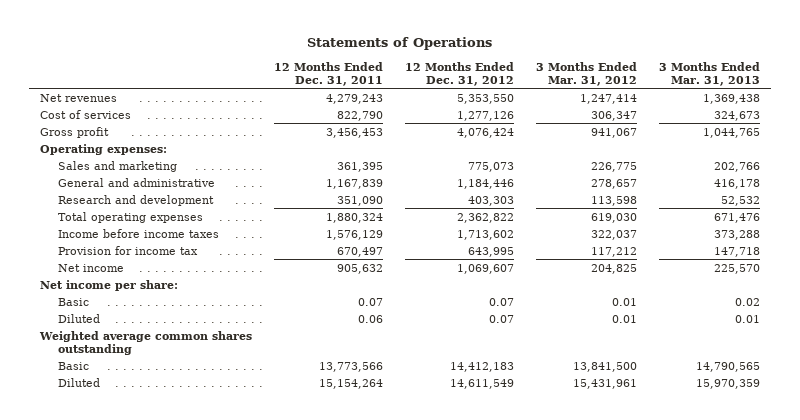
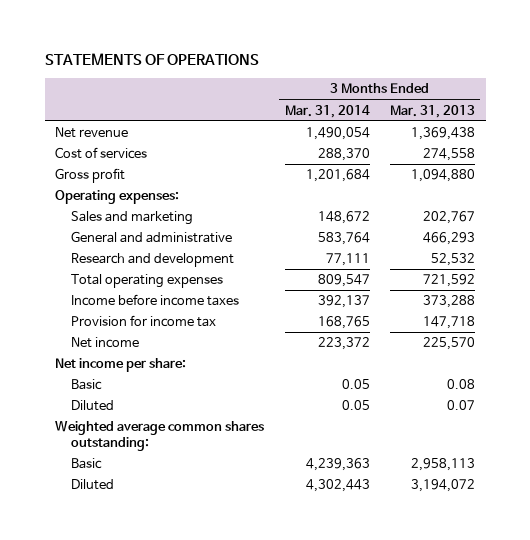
- Statements of Operations
+ STATEMENTS OF OPERATIONS
- | 12 Months Ended Dec. 31, 2011 | 12 Months Ended Dec. 31, 2012 | 3 Months Ended Mar. 31, 2012 | 3 Months Ended Mar. 31, 2013
+ | 3 Months Ended Mar. 31, 2014 | 3 Months Ended Mar. 31, 2013
- Net revenues | 4,279,243 | 5,353,550 | 1,247,414 | 1,369,438
- Cost of services | 822,790 | 1,277,126 | 306,347 | 324,673
- Gross profit | 3,456,453 | 4,076,424 | 941,067 | 1,044,765
+ Net revenue | 1,490,054 | 1,369,438
+ Cost of services | 288,370 | 274,558
+ Gross profit | 1,201,684 | 1,094,880
- Sales and marketing | 361,395 | 775,073 | 226,775 | 202,766
- General and administrative | 1,167,839 | 1,184,446 | 278,657 | 416,178
+ Sales and marketing | 148,672 | 202,767
+ General and administrative | 583,764 | 466,293
- Total operating expenses | 1,880,324 | 2,362,822 | 619,030 | 671,476
+ Total operating expenses | 809,547 | 721,592
- Basic | 0.07 | 0.07 | 0.01 | 0.02
- Diluted | 0.06 | 0.07 | 0.01 | 0.01
- Weighted average common shares outstanding
- Basic | 13,773,566 | 14,412,183 | 13,841,500 | 14,790,565
- Diluted | 15,154,264 | 14,611,549 | 15,431,961 | 15,970,359
+ Basic | 0.05 | 0.08
+ Diluted | 0.05 | 0.07
+ Weighted average common shares outstanding:
+ Basic | 4,239,363 | 2,958,113
+ Diluted | 4,302,443 | 3,194,072

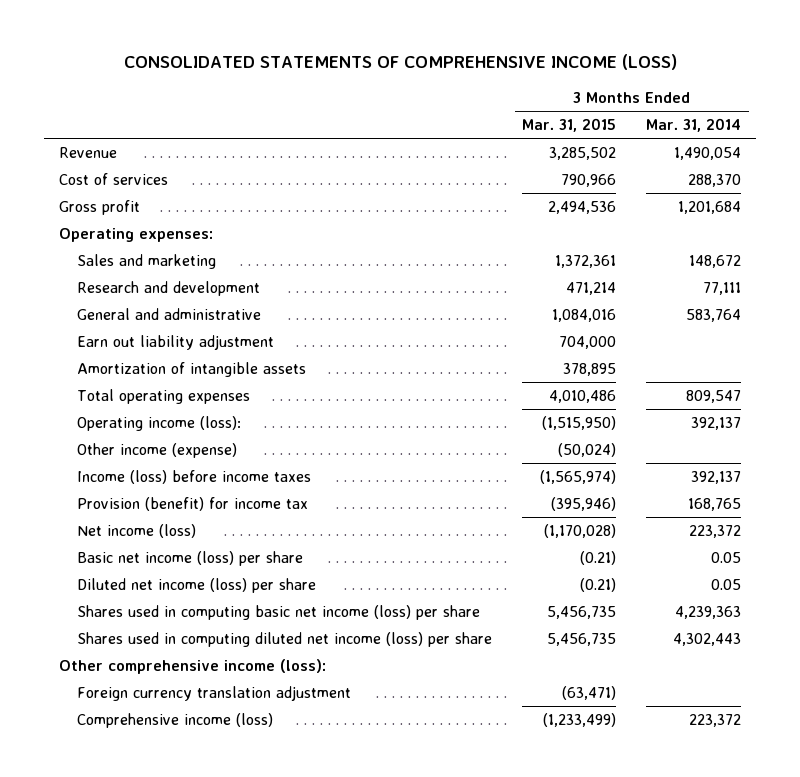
- STATEMENTS OF OPERATIONS
+ CONSOLIDATED STATEMENTS OF COMPREHENSIVE INCOME (LOSS)
- | 3 Months Ended Mar. 31, 2014 | 3 Months Ended Mar. 31, 2013
+ | 3 Months Ended Mar. 31, 2015 | 3 Months Ended Mar. 31, 2014
- Net revenue | 1,490,054 | 1,369,438
+ Revenue | 3,285,502 | 1,490,054
moved down: General and administrative | 1,084,016 | 583,764
+ Earn out liability adjustment | 704,000 |
+ Amortization of intangible assets | 378,895 |
- Income before income taxes | 392,137 | 373,288
- Provision for income tax | 168,765 | 147,718
- Net income | 223,372 | 225,570
- Net income per share:
- Basic | 0.05 | 0.08
- Diluted | 0.05 | 0.07
- Weighted average common shares outstanding:
- Basic | 4,239,363 | 2,958,113
- Diluted | 4,302,443 | 3,194,072
+ Operating income (loss): | (1,515,950) | 392,137
+ Other income (expense) | (50,024) |
+ Income (loss) before income taxes | (1,565,974) | 392,137
+ Provision (benefit) for income tax | (395,946) | 168,765
+ Net income (loss) | (1,170,028) | 223,372
+ Basic net income (loss) per share | (0.21) | 0.05
+ Diluted net income (loss) per share | (0.21) | 0.05
+ Shares used in computing basic net income (loss) per share | 5,456,735 | 4,239,363
+ Shares used in computing diluted net income (loss) per share | 5,456,735 | 4,302,443
+ Other comprehensive income (loss):
+ Foreign currency translation adjustment | (63,471) |
+ Comprehensive income (loss) | (1,233,499) | 223,372

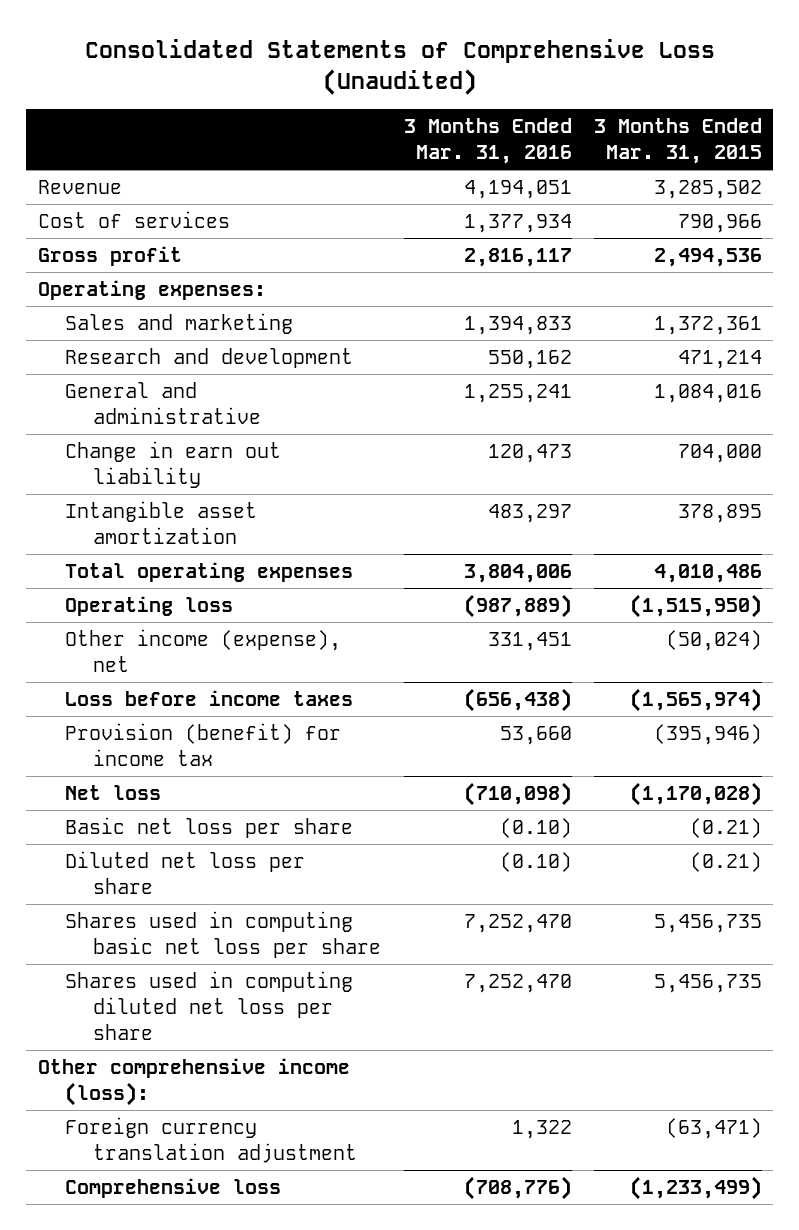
- CONSOLIDATED STATEMENTS OF COMPREHENSIVE INCOME (LOSS)
+ Consolidated Statements of Comprehensive Loss (Unaudited)
- | 3 Months Ended Mar. 31, 2015 | 3 Months Ended Mar. 31, 2014
+ | 3 Months Ended Mar. 31, 2016 | 3 Months Ended Mar. 31, 2015
- Earn out liability adjustment | 704,000 |
- Amortization of intangible assets | 378,895 |
+ Change in earn out liability | 120,473 | 704,000
+ Intangible asset amortization | 483,297 | 378,895
- Operating income (loss): | (1,515,950) | 392,137
- Other income (expense) | (50,024) |
- Income (loss) before income taxes | (1,565,974) | 392,137
+ Operating loss | (987,889) | (1,515,950)
+ Other income (expense), net | 331,451 | (50,024)
+ Loss before income taxes | (656,438) | (1,565,974)
- Net income (loss) | (1,170,028) | 223,372
- Basic net income (loss) per share | (0.21) | 0.05
- Diluted net income (loss) per share | (0.21) | 0.05
- Shares used in computing basic net income (loss) per share | 5,456,735 | 4,239,363
- Shares used in computing diluted net income (loss) per share | 5,456,735 | 4,302,443
+ Net loss | (710,098) | (1,170,028)
+ Basic net loss per share | (0.10) | (0.21)
+ Diluted net loss per share | (0.10) | (0.21)
+ Shares used in computing basic net loss per share | 7,252,470 | 5,456,735
+ Shares used in computing diluted net loss per share | 7,252,470 | 5,456,735
- Comprehensive income (loss) | (1,233,499) | 223,372
+ Comprehensive loss | (708,776) | (1,233,499)

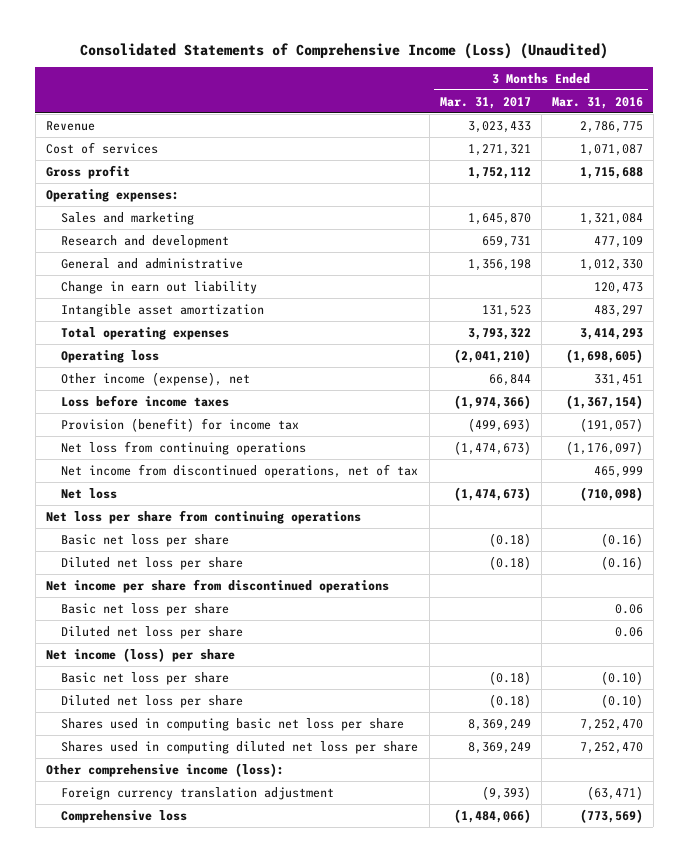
- Consolidated Statements of Comprehensive Loss (Unaudited)
+ Consolidated Statements of Comprehensive Income (Loss) (Unaudited)
- | 3 Months Ended Mar. 31, 2016 | 3 Months Ended Mar. 31, 2015
+ | 3 Months Ended Mar. 31, 2017 | 3 Months Ended Mar. 31, 2016
- Revenue | 4,194,051 | 3,285,502
- Cost of services | 1,377,934 | 790,966
- Gross profit | 2,816,117 | 2,494,536
+ Revenue | 3,023,433 | 2,786,775
+ Cost of services | 1,271,321 | 1,071,087
+ Gross profit | 1,752,112 | 1,715,688
- Sales and marketing | 1,394,833 | 1,372,361
- Research and development | 550,162 | 471,214
- General and administrative | 1,255,241 | 1,084,016
+ Sales and marketing | 1,645,870 | 1,321,084
+ Research and development | 659,731 | 477,109
+ General and administrative | 1,356,198 | 1,012,330
- Total operating expenses | 3,804,006 | 4,010,486
- Operating loss | (987,889) | (1,515,950)
+ Total operating expenses | 3,793,322 | 3,414,293
+ Operating loss | (2,041,210) | (1,698,605)
- Loss before income taxes | (656,438) | (1,565,974)
- Provision (benefit) for income tax | 53,660 | (395,946)
+ Loss before income taxes | (1,974,366) | (1,367,154)
+ Provision (benefit) for income tax | (499,693) | (191,057)
+ Net loss from continuing operations | (1,474,673) | (1,176,097)
+ Net income from discontinued operations, net of tax | | 465,999
+ Net loss per share from continuing operations
+ Basic net loss per share | (0.18) | (0.16)
+ Diluted net loss per share | (0.18) | (0.16)
+ Net income per share from discontinued operations
+ Basic net loss per share | | 0.06
+ Diluted net loss per share | | 0.06
+ Net income (loss) per share
- Foreign currency translation adjustment | 1,322 | (63,471)
- Comprehensive loss | (708,776) | (1,233,499)
+ Foreign currency translation adjustment | (9,393) | (63,471)
+ Comprehensive loss | (1,484,066) | (773,569)

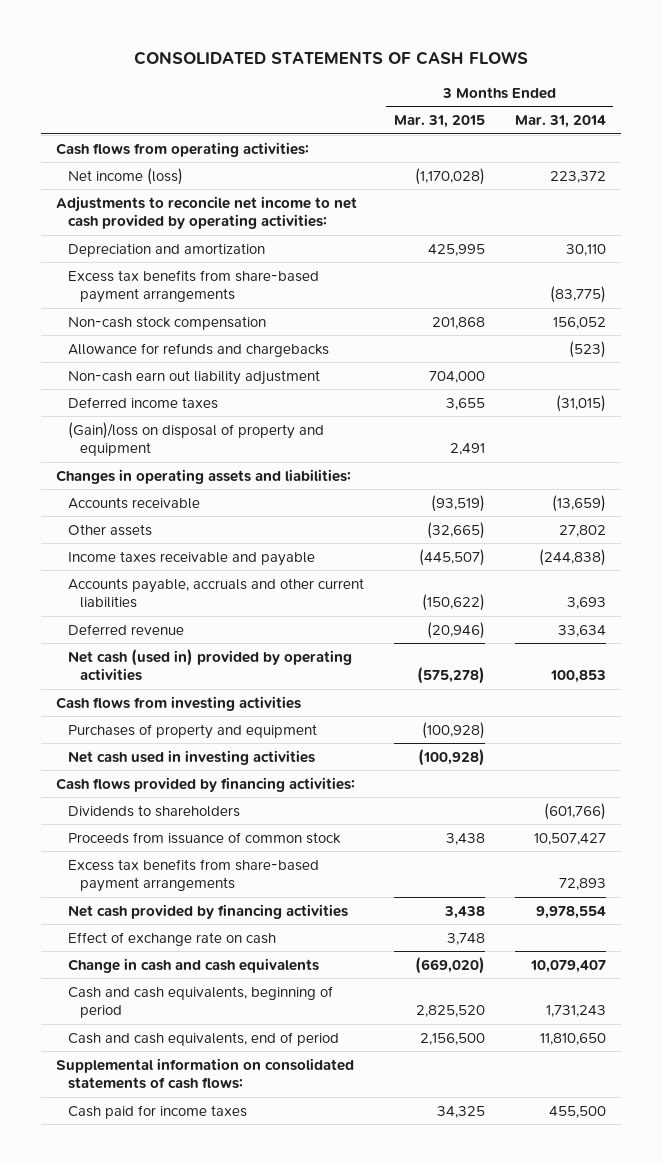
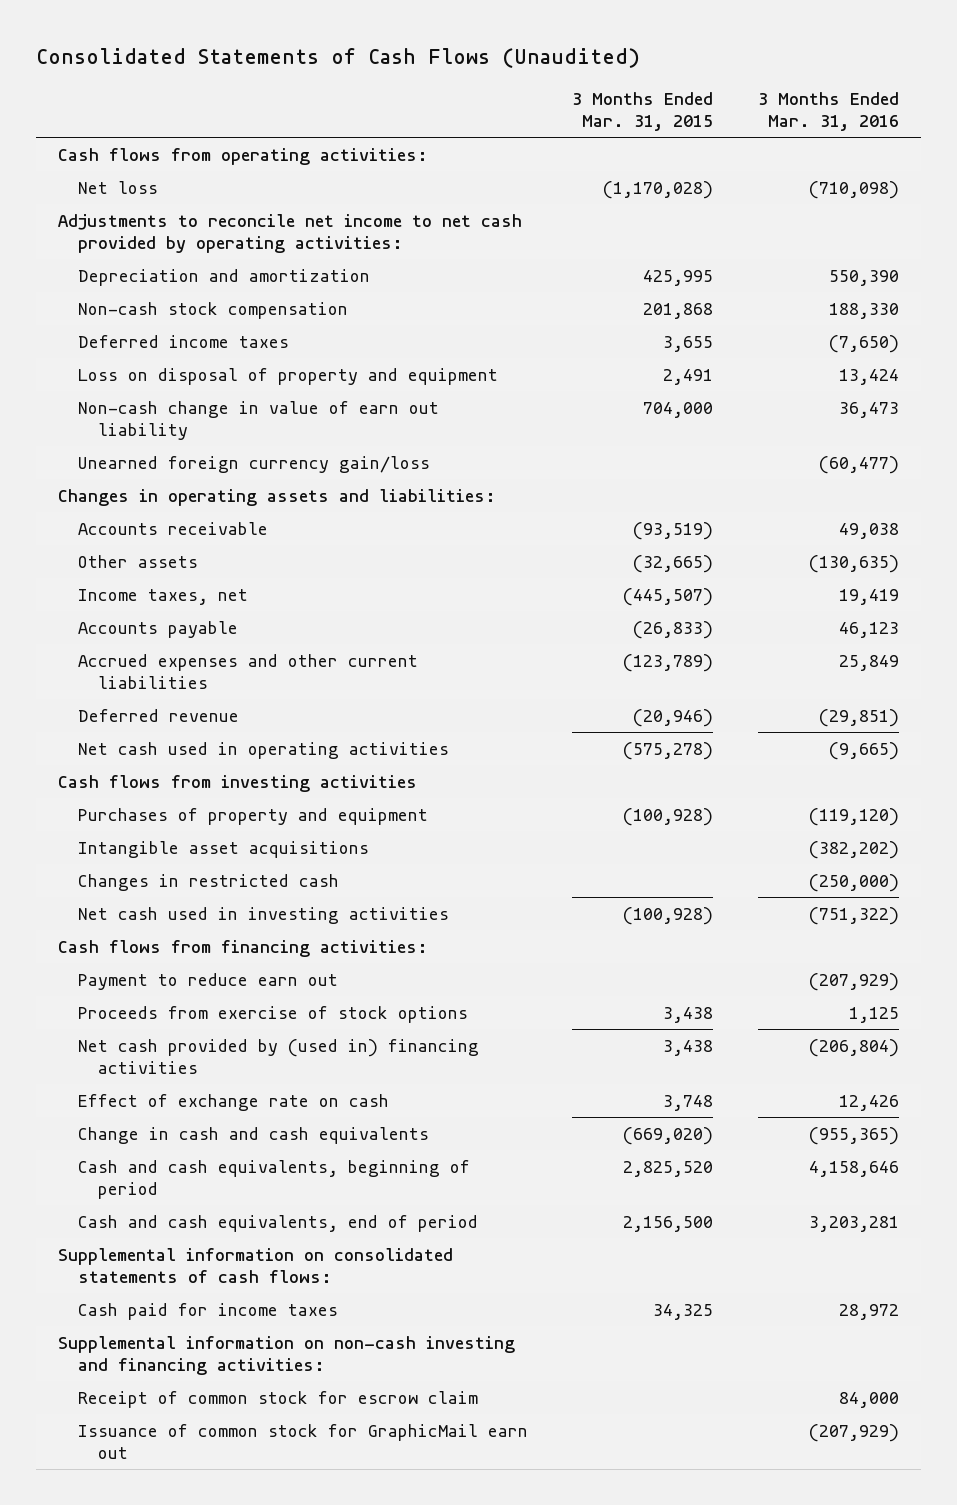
- CONSOLIDATED STATEMENTS OF CASH FLOWS
+ Consolidated Statements of Cash Flows (Unaudited)
- | 3 Months Ended Mar. 31, 2015 | 3 Months Ended Mar. 31, 2014
+ | 3 Months Ended Mar. 31, 2015 | 3 Months Ended Mar. 31, 2016
- Net income (loss) | (1,170,028) | 223,372
+ Net loss | (1,170,028) | (710,098)
- Excess tax benefits from share-based payment arrangements | | (83,775)
- Allowance for refunds and chargebacks | | (523)
- Non-cash earn out liability adjustment | 704,000 |
- (Gain)/loss on disposal of property and equipment | 2,491 |
+ Loss on disposal of property and equipment | 2,491 | 13,424
+ Non-cash change in value of earn out liability | 704,000 | 36,473
+ Unearned foreign currency gain/loss | | (60,477)
- Income taxes receivable and payable | (445,507) | (244,838)
- Accounts payable, accruals and other current liabilities | (150,622) | 3,693
+ Income taxes, net | (445,507) | 19,419
+ Accounts payable | (26,833) | 46,123
+ Accrued expenses and other current liabilities | (123,789) | 25,849
- Net cash (used in) provided by operating activities | (575,278) | 100,853
+ Net cash used in operating activities | (575,278) | (9,665)
+ Intangible asset acquisitions | | (382,202)
+ Changes in restricted cash | | (250,000)
- Cash flows provided by financing activities:
- Dividends to shareholders | | (601,766)
- Proceeds from issuance of common stock | 3,438 | 10,507,427
- Excess tax benefits from share-based payment arrangements | | 72,893
- Net cash provided by financing activities | 3,438 | 9,978,554
+ Cash flows from financing activities:
+ Payment to reduce earn out | | (207,929)
+ Proceeds from exercise of stock options | 3,438 | 1,125
+ Net cash provided by (used in) financing activities | 3,438 | (206,804)
+ Supplemental information on non-cash investing and financing activities:
+ Receipt of common stock for escrow claim | | 84,000
+ Issuance of common stock for GraphicMail earn out | | (207,929)

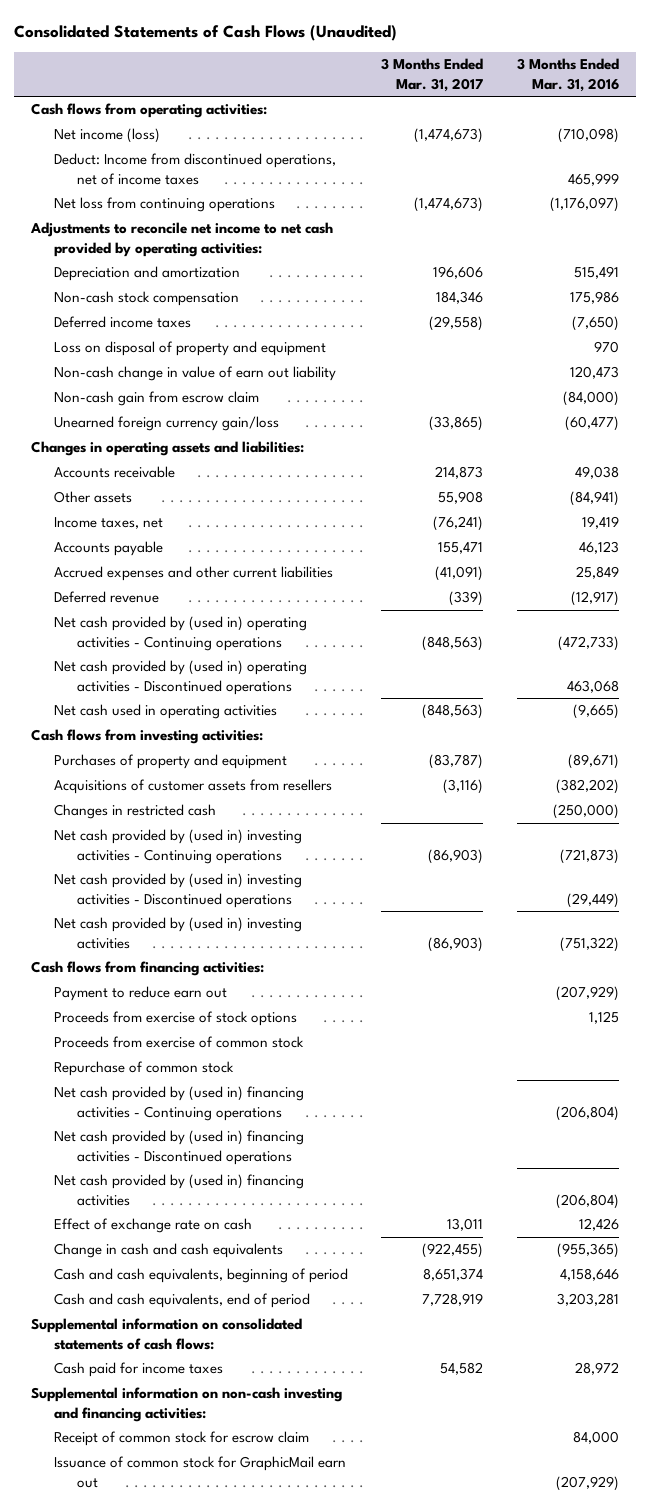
- | 3 Months Ended Mar. 31, 2015 | 3 Months Ended Mar. 31, 2016
+ | 3 Months Ended Mar. 31, 2017 | 3 Months Ended Mar. 31, 2016
- Net loss | (1,170,028) | (710,098)
+ Net income (loss) | (1,474,673) | (710,098)
+ Deduct: Income from discontinued operations, net of income taxes | | 465,999
+ Net loss from continuing operations | (1,474,673) | (1,176,097)
- Depreciation and amortization | 425,995 | 550,390
- Non-cash stock compensation | 201,868 | 188,330
+ Depreciation and amortization | 196,606 | 515,491
+ Non-cash stock compensation | 184,346 | 175,986
- Loss on disposal of property and equipment | 2,491 | 13,424
- Non-cash change in value of earn out liability | 704,000 | 36,473
+ Loss on disposal of property and equipment | | 970
+ Non-cash change in value of earn out liability | | 120,473
+ Non-cash gain from escrow claim | | (84,000)
- Other assets | (32,665) | (130,635)
+ Other assets | 55,908 | (84,941)
- Deferred revenue | (20,946) | (29,851)
+ Deferred revenue | (339) | (12,917)
+ Net cash provided by (used in) operating activities - Continuing operations | (848,563) | (472,733)
+ Net cash provided by (used in) operating activities - Discontinued operations | | 463,068
- Cash flows from investing activities
- Purchases of property and equipment | (100,928) | (119,120)
- Intangible asset acquisitions | | (382,202)
+ Cash flows from investing activities:
+ Purchases of property and equipment | (83,787) | (89,671)
+ Acquisitions of customer assets from resellers | (3,116) | (382,202)
- Net cash used in investing activities | (100,928) | (751,322)
+ Net cash provided by (used in) investing activities - Continuing operations | (86,903) | (721,873)
+ Net cash provided by (used in) investing activities - Discontinued operations | | (29,449)
+ Net cash provided by (used in) investing activities | (86,903) | (751,322)
+ Proceeds from exercise of common stock
+ Repurchase of common stock
+ Net cash provided by (used in) financing activities - Continuing operations | | (206,804)
+ Net cash provided by (used in) financing activities - Discontinued operations

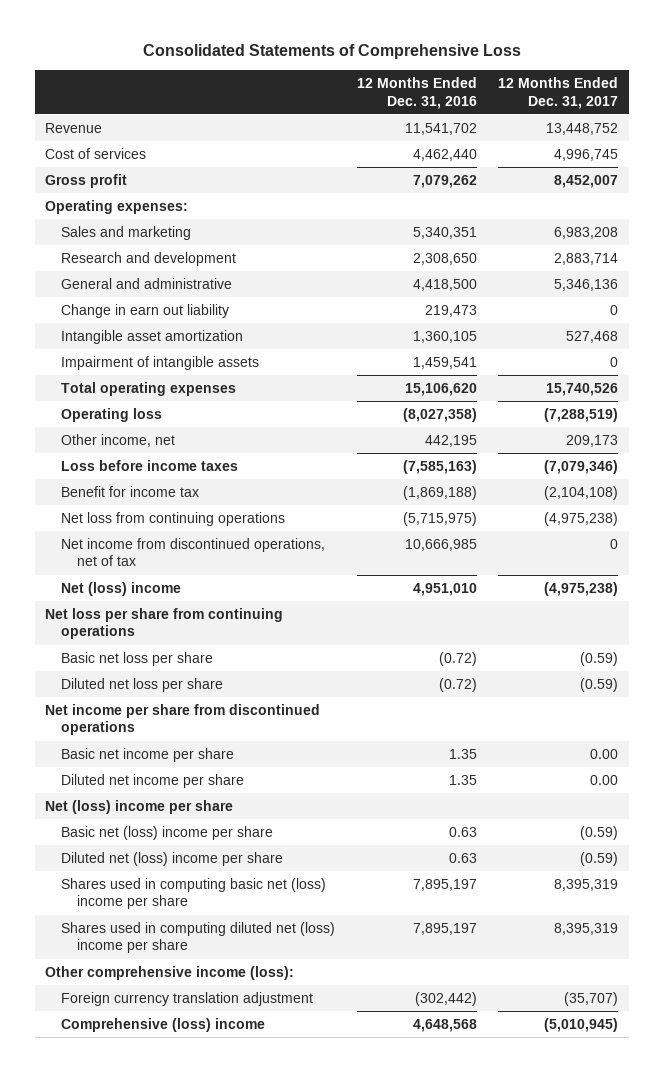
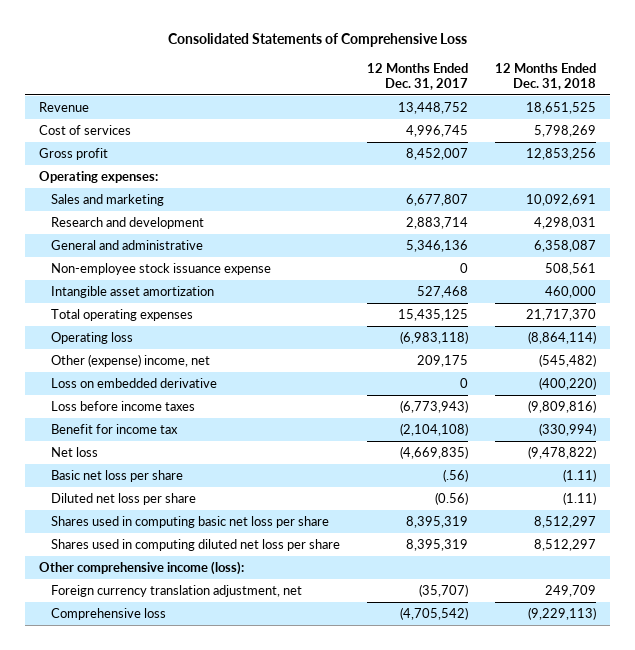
- | 12 Months Ended Dec. 31, 2016 | 12 Months Ended Dec. 31, 2017
+ | 12 Months Ended Dec. 31, 2017 | 12 Months Ended Dec. 31, 2018
- Sales and marketing | 5,340,351 | 6,983,208
+ Sales and marketing | 6,677,807 | 10,092,691
- Change in earn out liability | 219,473 | 0
+ Non-employee stock issuance expense | 0 | 508,561
- Impairment of intangible assets | 1,459,541 | 0
- Total operating expenses | 15,106,620 | 15,740,526
- Operating loss | (8,027,358) | (7,288,519)
- Other income, net | 442,195 | 209,173
- Loss before income taxes | (7,585,163) | (7,079,346)
+ Total operating expenses | 15,435,125 | 21,717,370
+ Operating loss | (6,983,118) | (8,864,114)
+ Other (expense) income, net | 209,175 | (545,482)
+ Loss on embedded derivative | 0 | (400,220)
+ Loss before income taxes | (6,773,943) | (9,809,816)
- Net loss from continuing operations | (5,715,975) | (4,975,238)
- Net income from discontinued operations, net of tax | 10,666,985 | 0
- Net (loss) income | 4,951,010 | (4,975,238)
- Net loss per share from continuing operations
- Basic net loss per share | (0.72) | (0.59)
- Diluted net loss per share | (0.72) | (0.59)
- Net income per share from discontinued operations
- Basic net income per share | 1.35 | 0.00
- Diluted net income per share | 1.35 | 0.00
- Net (loss) income per share
- Basic net (loss) income per share | 0.63 | (0.59)
- Diluted net (loss) income per share | 0.63 | (0.59)
- Shares used in computing basic net (loss) income per share | 7,895,197 | 8,395,319
- Shares used in computing diluted net (loss) income per share | 7,895,197 | 8,395,319
+ Net loss | (4,669,835) | (9,478,822)
+ Basic net loss per share | (.56) | (1.11)
+ Diluted net loss per share | (0.56) | (1.11)
+ Shares used in computing basic net loss per share | 8,395,319 | 8,512,297
+ Shares used in computing diluted net loss per share | 8,395,319 | 8,512,297
- Foreign currency translation adjustment | (302,442) | (35,707)
- Comprehensive (loss) income | 4,648,568 | (5,010,945)
+ Foreign currency translation adjustment, net | (35,707) | 249,709
+ Comprehensive loss | (4,705,542) | (9,229,113)

